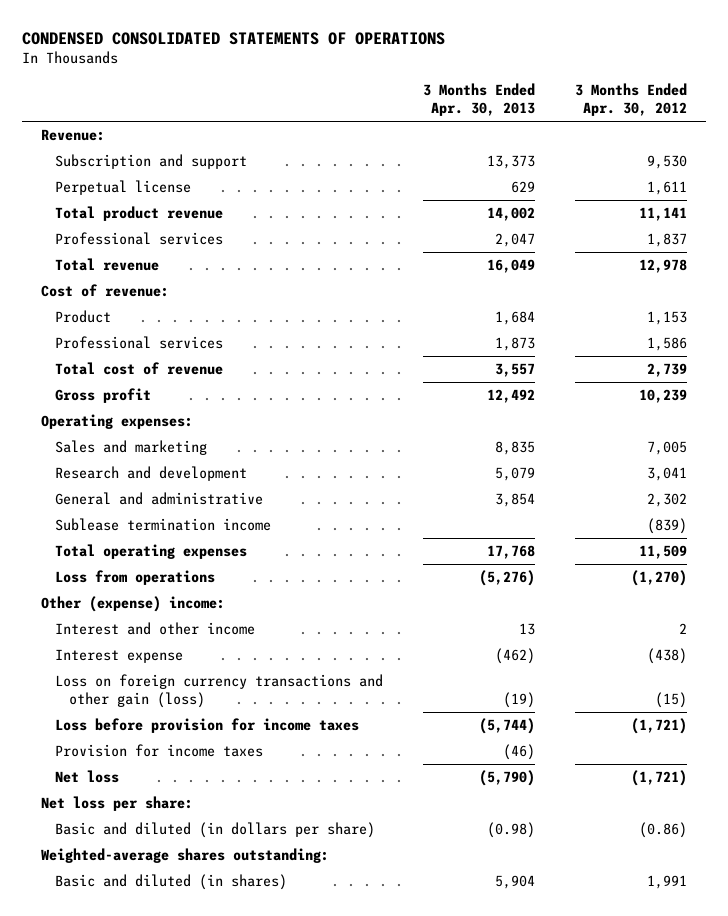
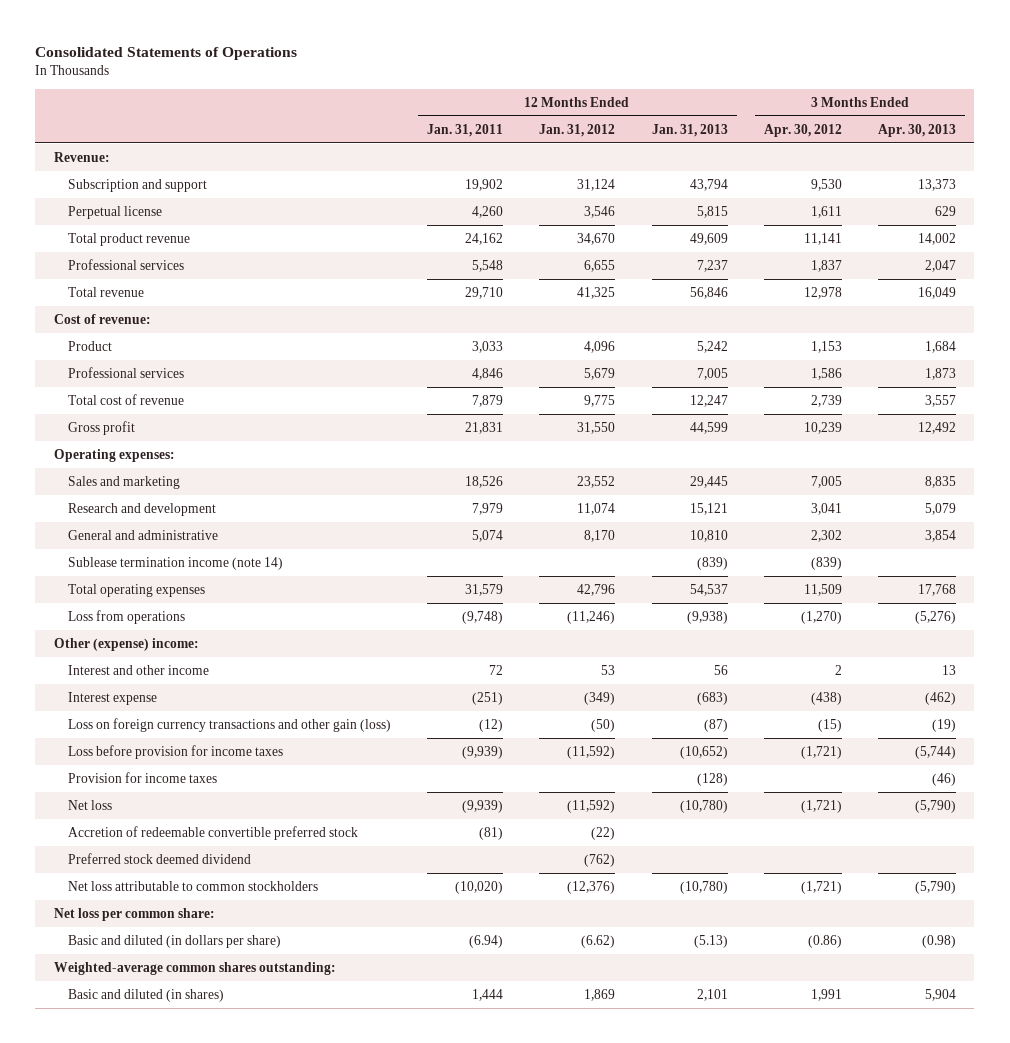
- CONDENSED CONSOLIDATED STATEMENTS OF OPERATIONS
+ Consolidated Statements of Operations
- | 3 Months Ended Apr. 30, 2013 | 3 Months Ended Apr. 30, 2012
+ | 12 Months Ended Jan. 31, 2011 | 12 Months Ended Jan. 31, 2012 | 12 Months Ended Jan. 31, 2013 | 3 Months Ended Apr. 30, 2012 | 3 Months Ended Apr. 30, 2013
- Sublease termination income | | (839)
+ Sublease termination income (note 14) | | | (839) | (839) |
- Net loss per share:
+ Accretion of redeemable convertible preferred stock | (81) | (22) | | |
+ Preferred stock deemed dividend | | (762) | | |
+ Net loss attributable to common stockholders | (10,020) | (12,376) | (10,780) | (1,721) | (5,790)
+ Net loss per common share:
- Weighted-average shares outstanding:
+ Weighted-average common shares outstanding:

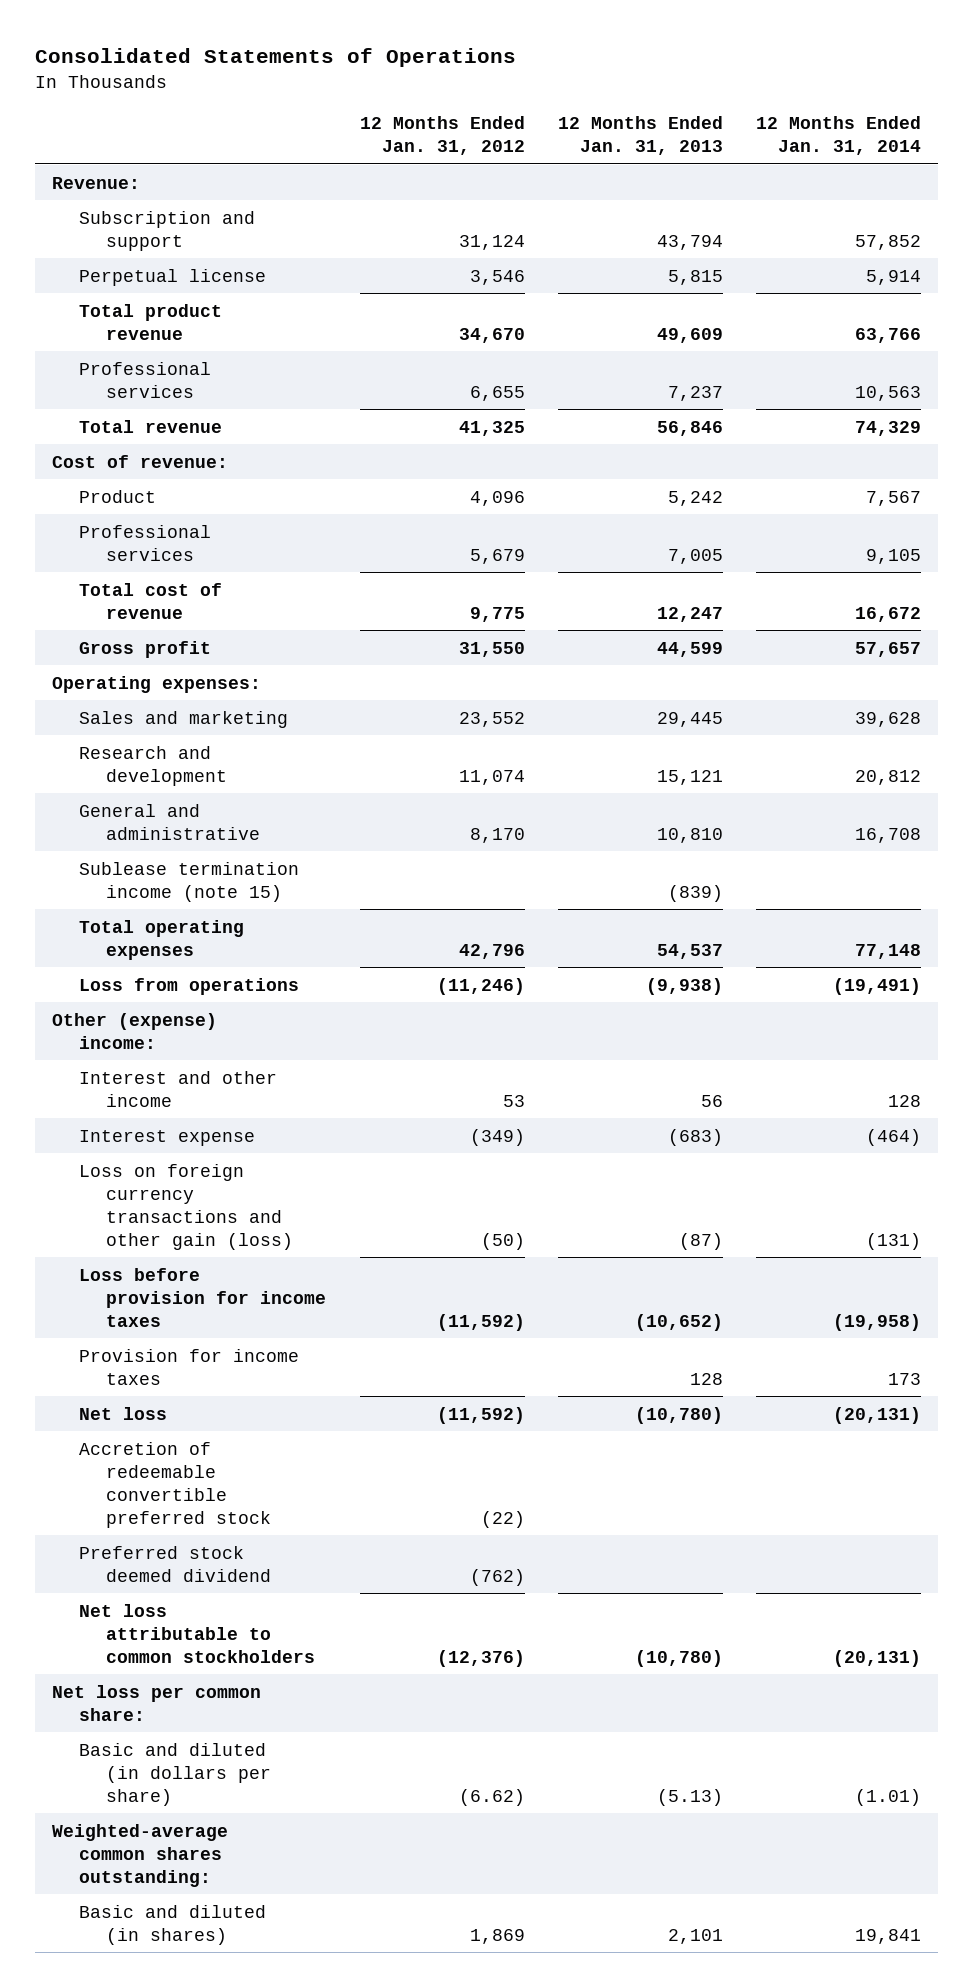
- | 12 Months Ended Jan. 31, 2011 | 12 Months Ended Jan. 31, 2012 | 12 Months Ended Jan. 31, 2013 | 3 Months Ended Apr. 30, 2012 | 3 Months Ended Apr. 30, 2013
+ | 12 Months Ended Jan. 31, 2012 | 12 Months Ended Jan. 31, 2013 | 12 Months Ended Jan. 31, 2014
- Sublease termination income (note 14) | | | (839) | (839) |
+ Sublease termination income (note 15) | | (839) |
- Provision for income taxes | | | (128) | | (46)
+ Provision for income taxes | | 128 | 173

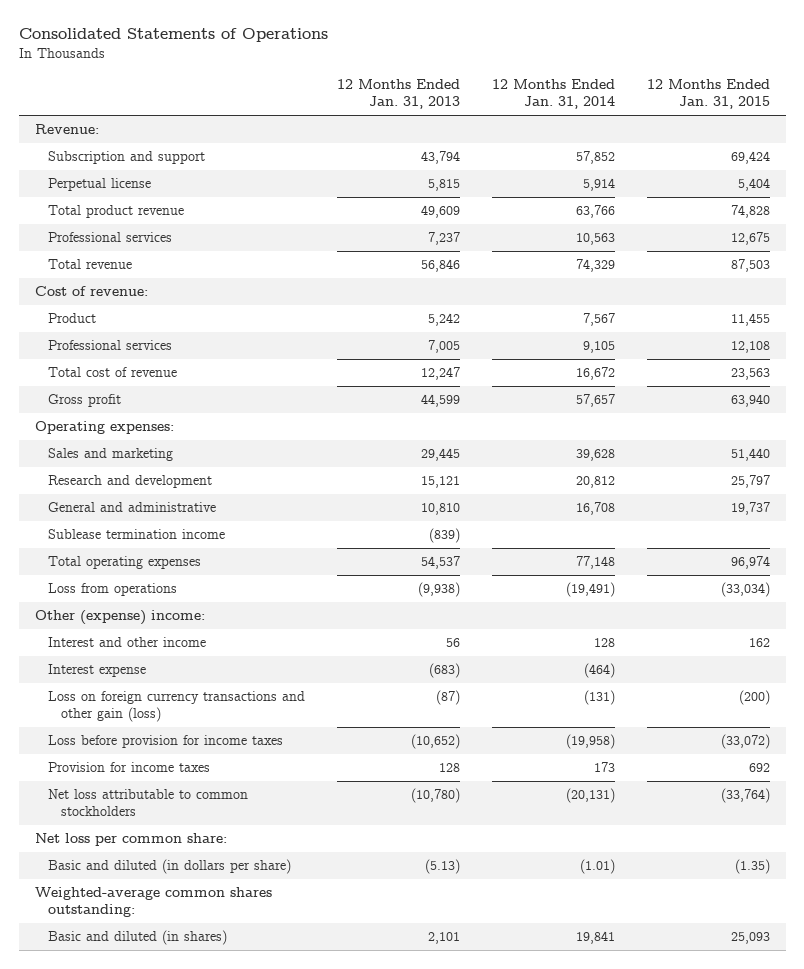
- | 12 Months Ended Jan. 31, 2012 | 12 Months Ended Jan. 31, 2013 | 12 Months Ended Jan. 31, 2014
+ | 12 Months Ended Jan. 31, 2013 | 12 Months Ended Jan. 31, 2014 | 12 Months Ended Jan. 31, 2015
- Sublease termination income (note 15) | | (839) |
+ Sublease termination income | (839) | |
- Net loss | (11,592) | (10,780) | (20,131)
- Accretion of redeemable convertible preferred stock | (22) | |
- Preferred stock deemed dividend | (762) | |

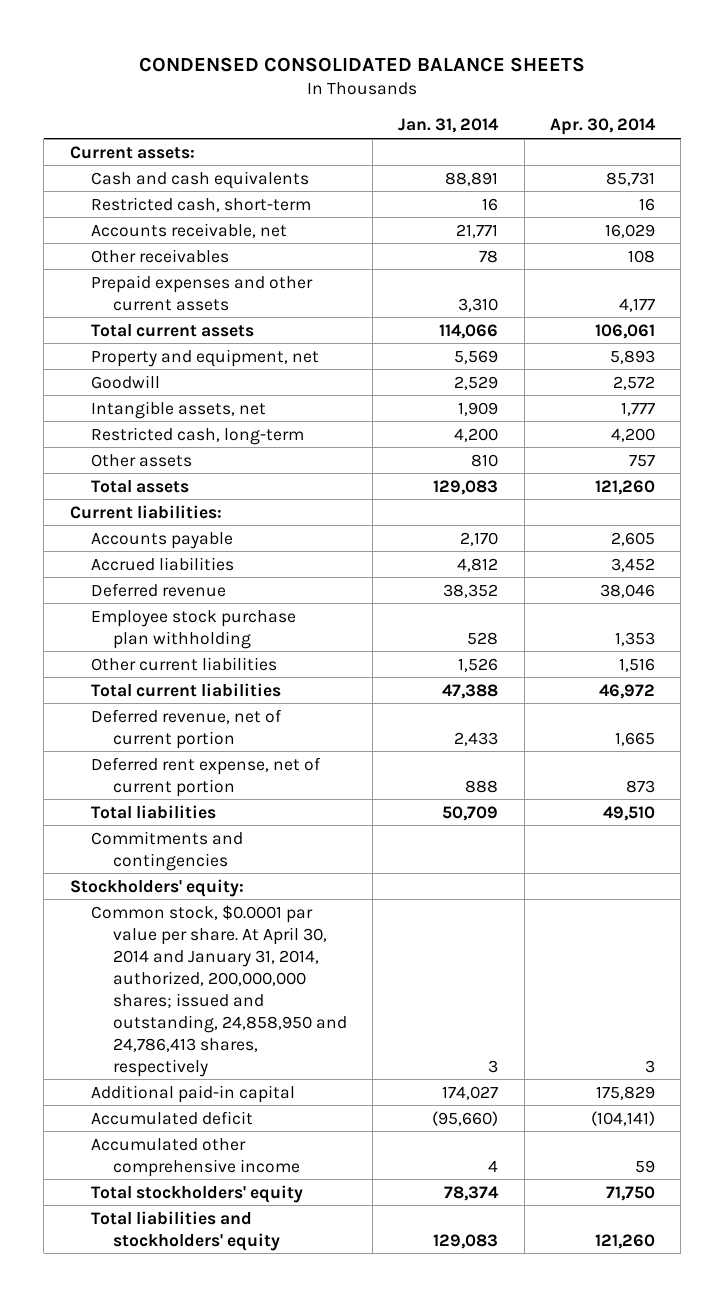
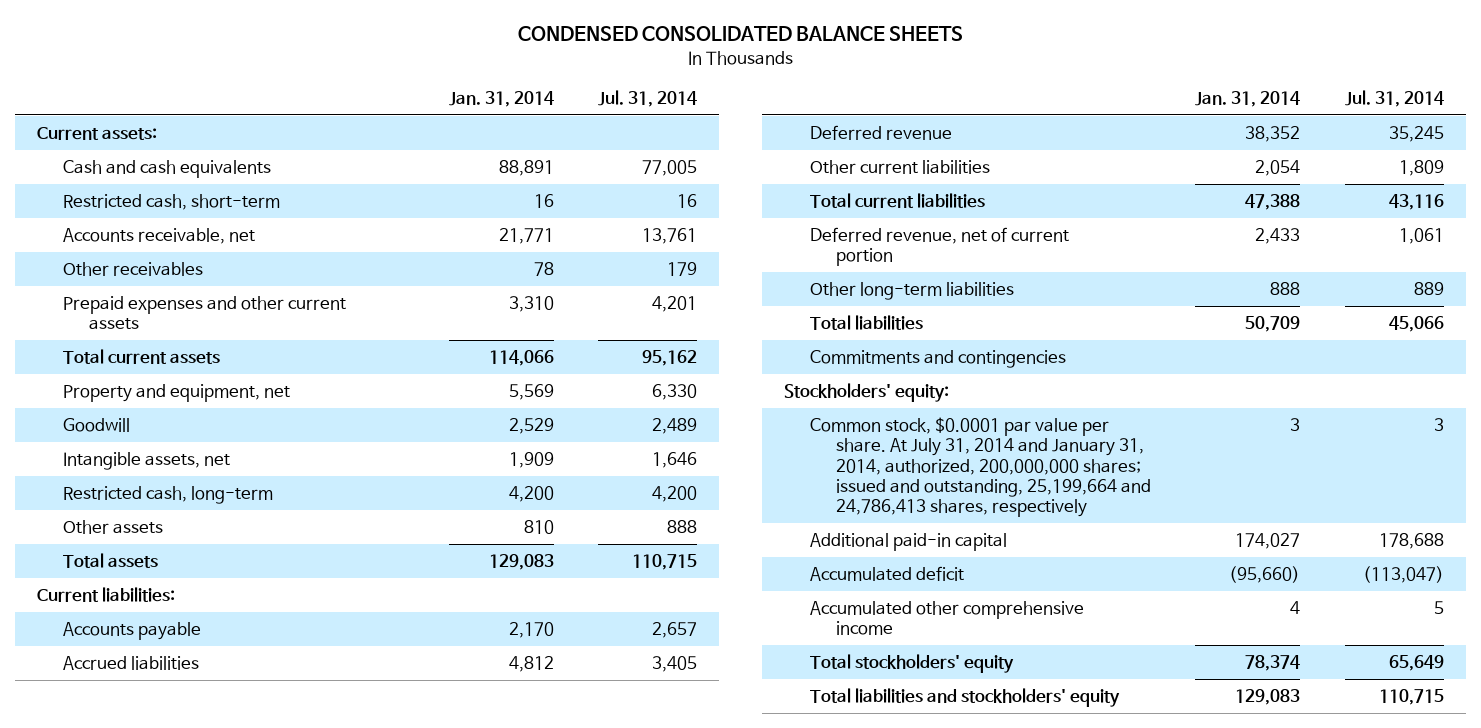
- | Jan. 31, 2014 | Apr. 30, 2014
+ | Jan. 31, 2014 | Jul. 31, 2014
- Employee stock purchase plan withholding | 528 | 1,353
- Other current liabilities | 1,526 | 1,516
+ Other current liabilities | 2,054 | 1,809
- Deferred rent expense, net of current portion | 888 | 873
+ Other long-term liabilities | 888 | 889
- Common stock, $0.0001 par value per share. At April 30, 2014 and January 31, 2014, authorized, 200,000,000 shares; issued and outstanding, 24,858,950 and 24,786,413 shares, respectively | 3 | 3
+ Common stock, $0.0001 par value per share. At July 31, 2014 and January 31, 2014, authorized, 200,000,000 shares; issued and outstanding, 25,199,664 and 24,786,413 shares, respectively | 3 | 3

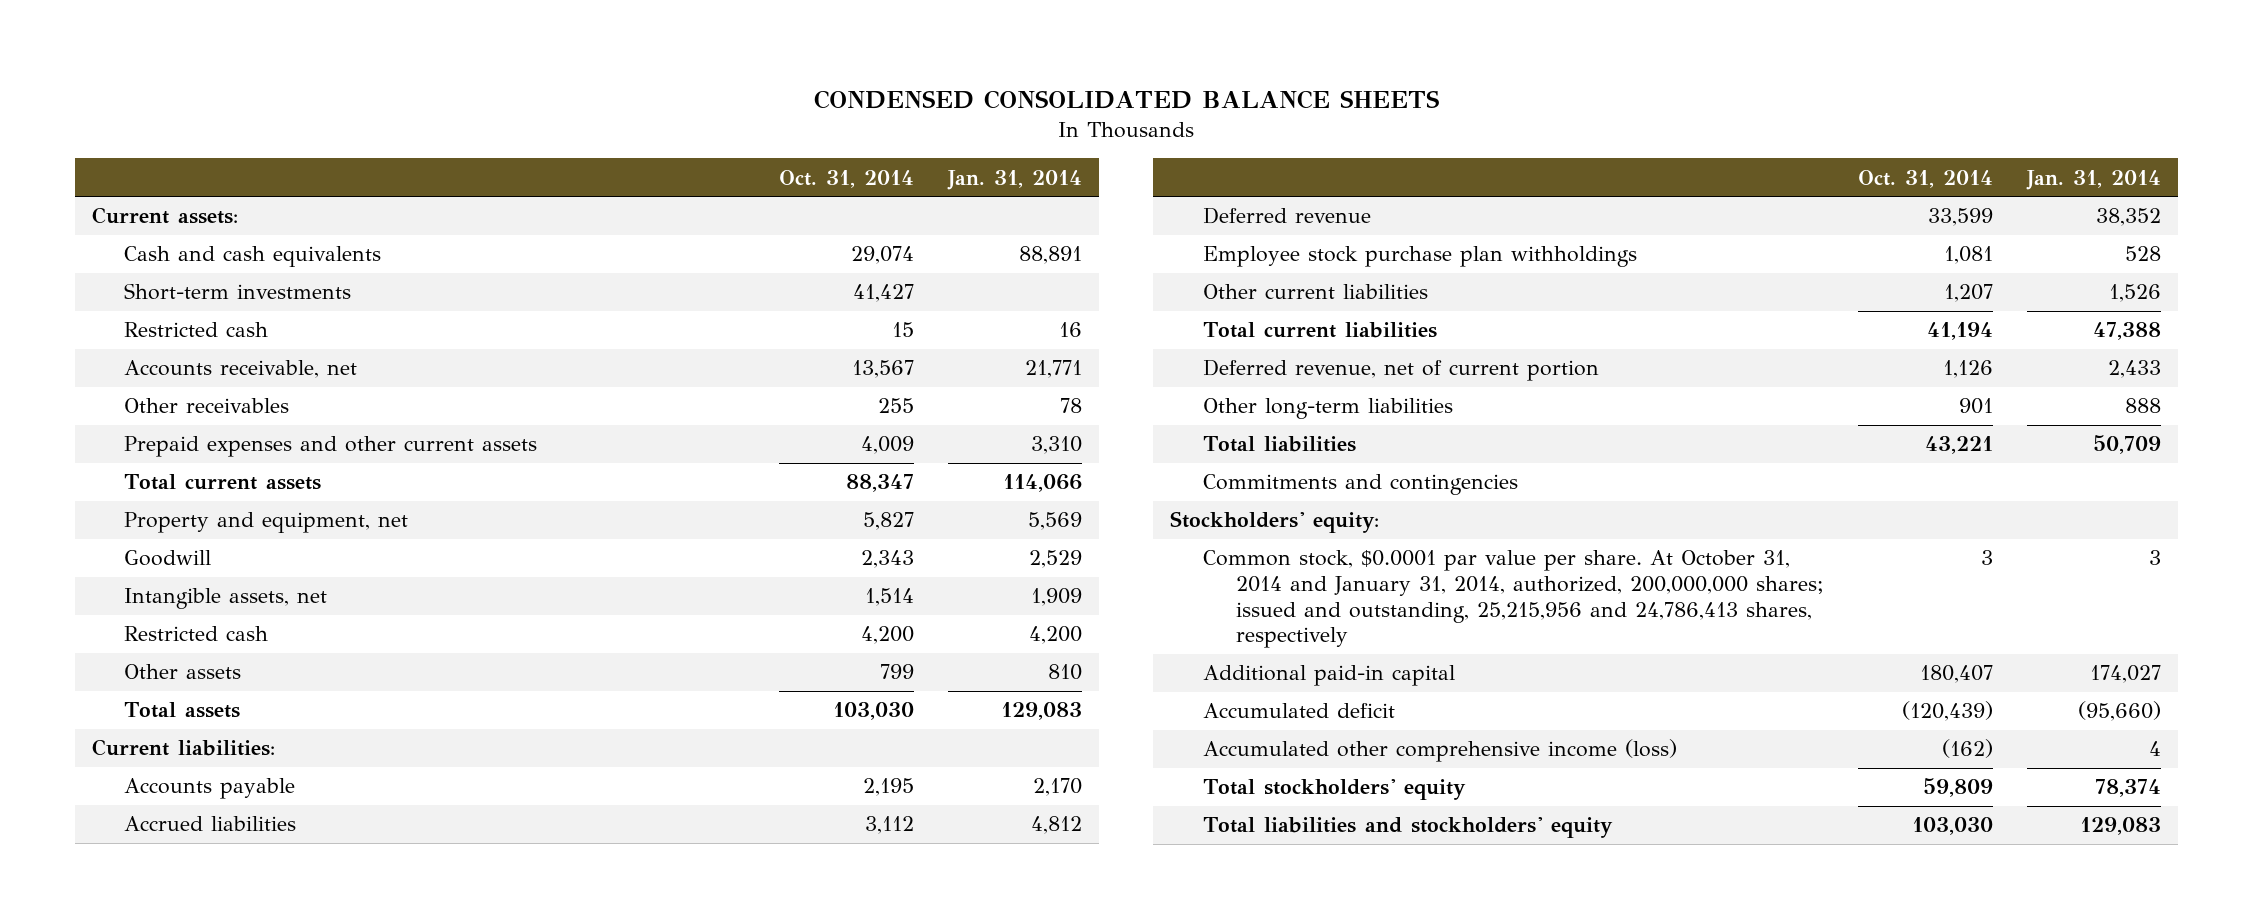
- | Jan. 31, 2014 | Jul. 31, 2014
+ | Oct. 31, 2014 | Jan. 31, 2014
- Restricted cash, short-term | 16 | 16
+ Short-term investments | 41,427 |
+ Restricted cash | 15 | 16
- Restricted cash, long-term | 4,200 | 4,200
+ Restricted cash | 4,200 | 4,200
- Other current liabilities | 2,054 | 1,809
+ Employee stock purchase plan withholdings | 1,081 | 528
+ Other current liabilities | 1,207 | 1,526
- Common stock, $0.0001 par value per share. At July 31, 2014 and January 31, 2014, authorized, 200,000,000 shares; issued and outstanding, 25,199,664 and 24,786,413 shares, respectively | 3 | 3
+ Common stock, $0.0001 par value per share. At October 31, 2014 and January 31, 2014, authorized, 200,000,000 shares; issued and outstanding, 25,215,956 and 24,786,413 shares, respectively | 3 | 3
- Accumulated other comprehensive income | 4 | 5
+ Accumulated other comprehensive income (loss) | (162) | 4

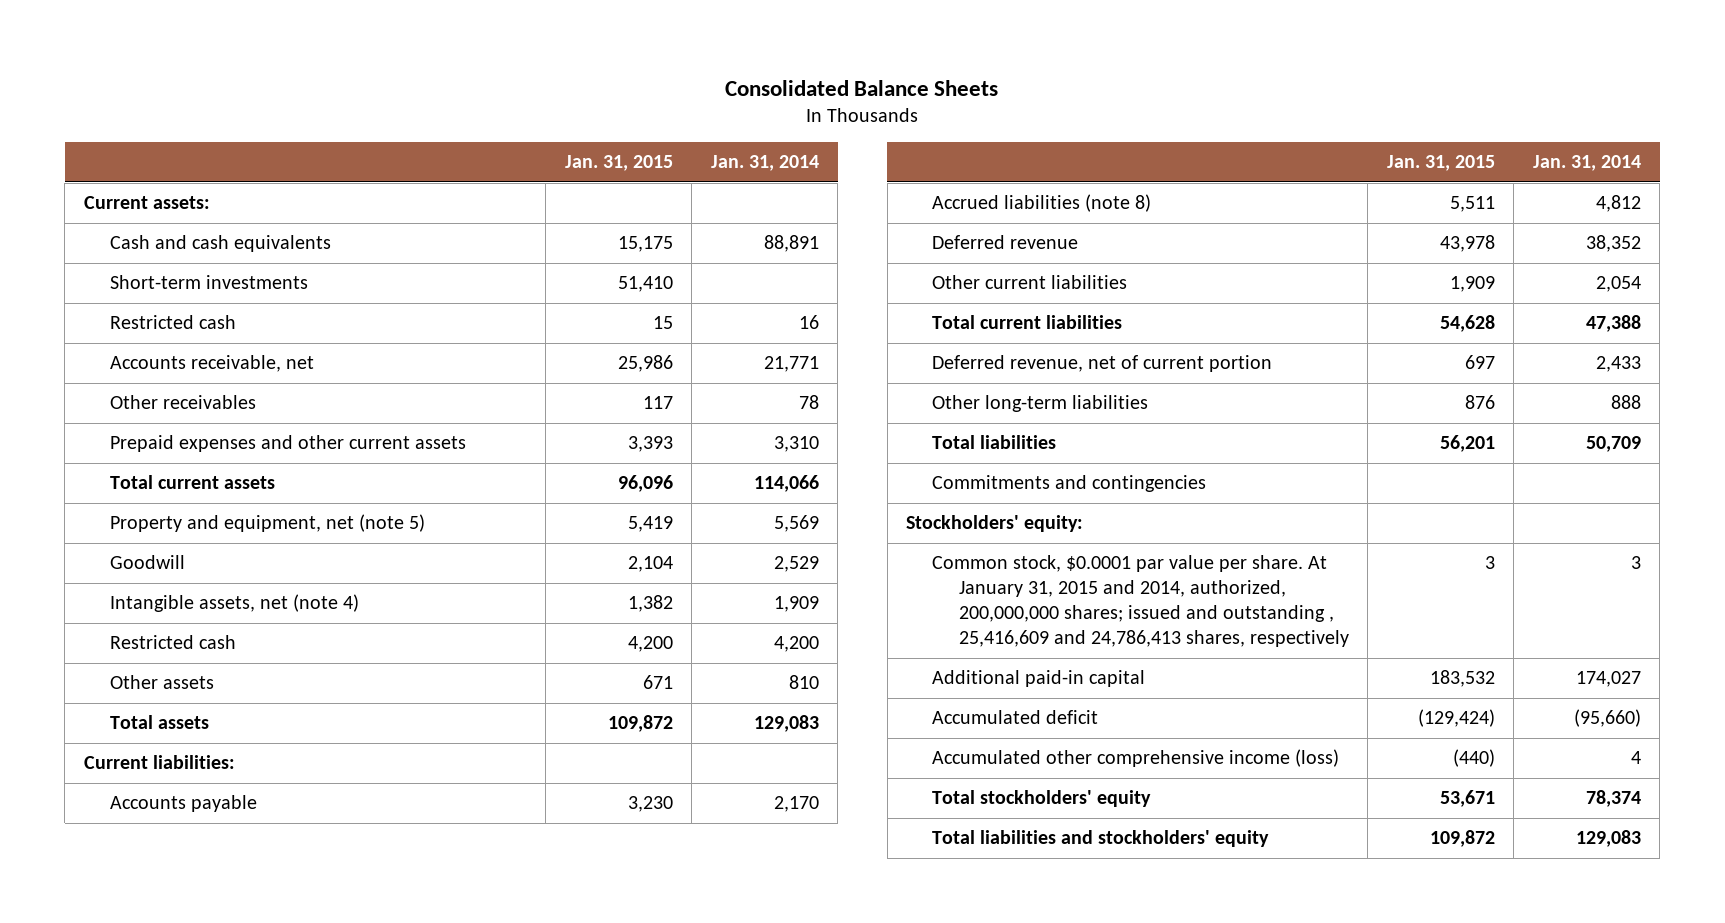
- CONDENSED CONSOLIDATED BALANCE SHEETS
+ Consolidated Balance Sheets
- | Oct. 31, 2014 | Jan. 31, 2014
+ | Jan. 31, 2015 | Jan. 31, 2014
- Property and equipment, net | 5,827 | 5,569
+ Property and equipment, net (note 5) | 5,419 | 5,569
- Intangible assets, net | 1,514 | 1,909
+ Intangible assets, net (note 4) | 1,382 | 1,909
- Accrued liabilities | 3,112 | 4,812
+ Accrued liabilities (note 8) | 5,511 | 4,812
- Employee stock purchase plan withholdings | 1,081 | 528
- Other current liabilities | 1,207 | 1,526
+ Other current liabilities | 1,909 | 2,054
- Common stock, $0.0001 par value per share. At October 31, 2014 and January 31, 2014, authorized, 200,000,000 shares; issued and outstanding, 25,215,956 and 24,786,413 shares, respectively | 3 | 3
+ Common stock, $0.0001 par value per share. At January 31, 2015 and 2014, authorized, 200,000,000 shares; issued and outstanding , 25,416,609 and 24,786,413 shares, respectively | 3 | 3

